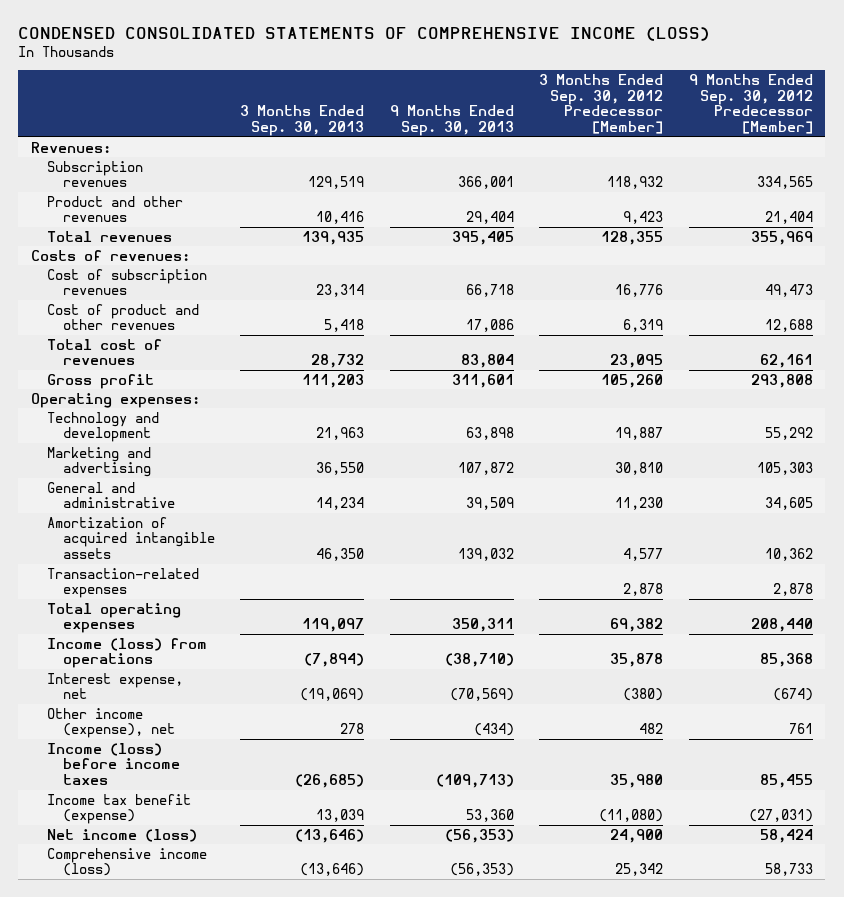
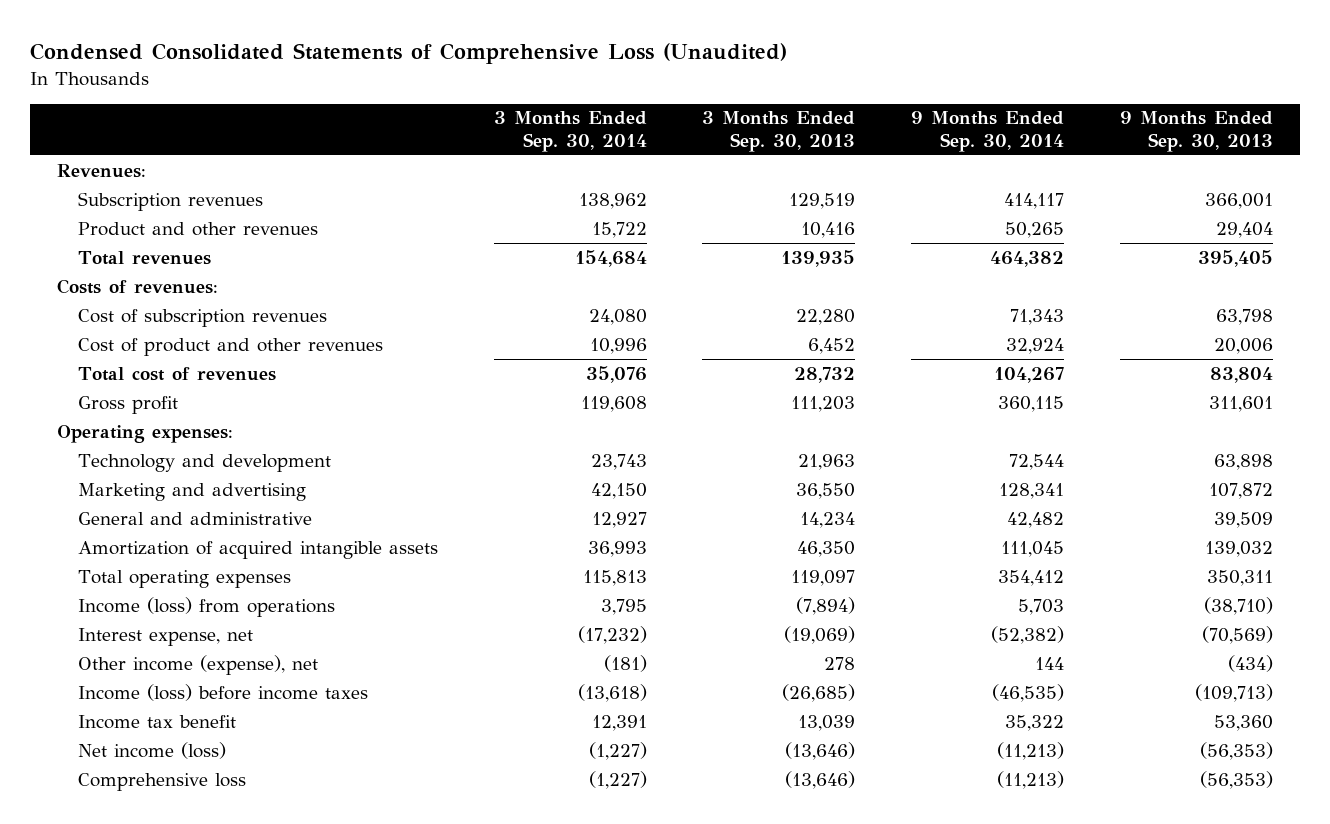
- CONDENSED CONSOLIDATED STATEMENTS OF COMPREHENSIVE INCOME (LOSS)
+ Condensed Consolidated Statements of Comprehensive Loss (Unaudited)
- | 3 Months Ended Sep. 30, 2013 | 9 Months Ended Sep. 30, 2013 | 3 Months Ended Sep. 30, 2012 Predecessor [Member] | 9 Months Ended Sep. 30, 2012 Predecessor [Member]
+ | 3 Months Ended Sep. 30, 2014 | 3 Months Ended Sep. 30, 2013 | 9 Months Ended Sep. 30, 2014 | 9 Months Ended Sep. 30, 2013
- Cost of subscription revenues | 23,314 | 66,718 | 16,776 | 49,473
- Cost of product and other revenues | 5,418 | 17,086 | 6,319 | 12,688
+ Cost of subscription revenues | 24,080 | 22,280 | 71,343 | 63,798
+ Cost of product and other revenues | 10,996 | 6,452 | 32,924 | 20,006
- Transaction-related expenses | | | 2,878 | 2,878
- Income tax benefit (expense) | 13,039 | 53,360 | (11,080) | (27,031)
+ Income tax benefit | 12,391 | 13,039 | 35,322 | 53,360
- Comprehensive income (loss) | (13,646) | (56,353) | 25,342 | 58,733
+ Comprehensive loss | (1,227) | (13,646) | (11,213) | (56,353)

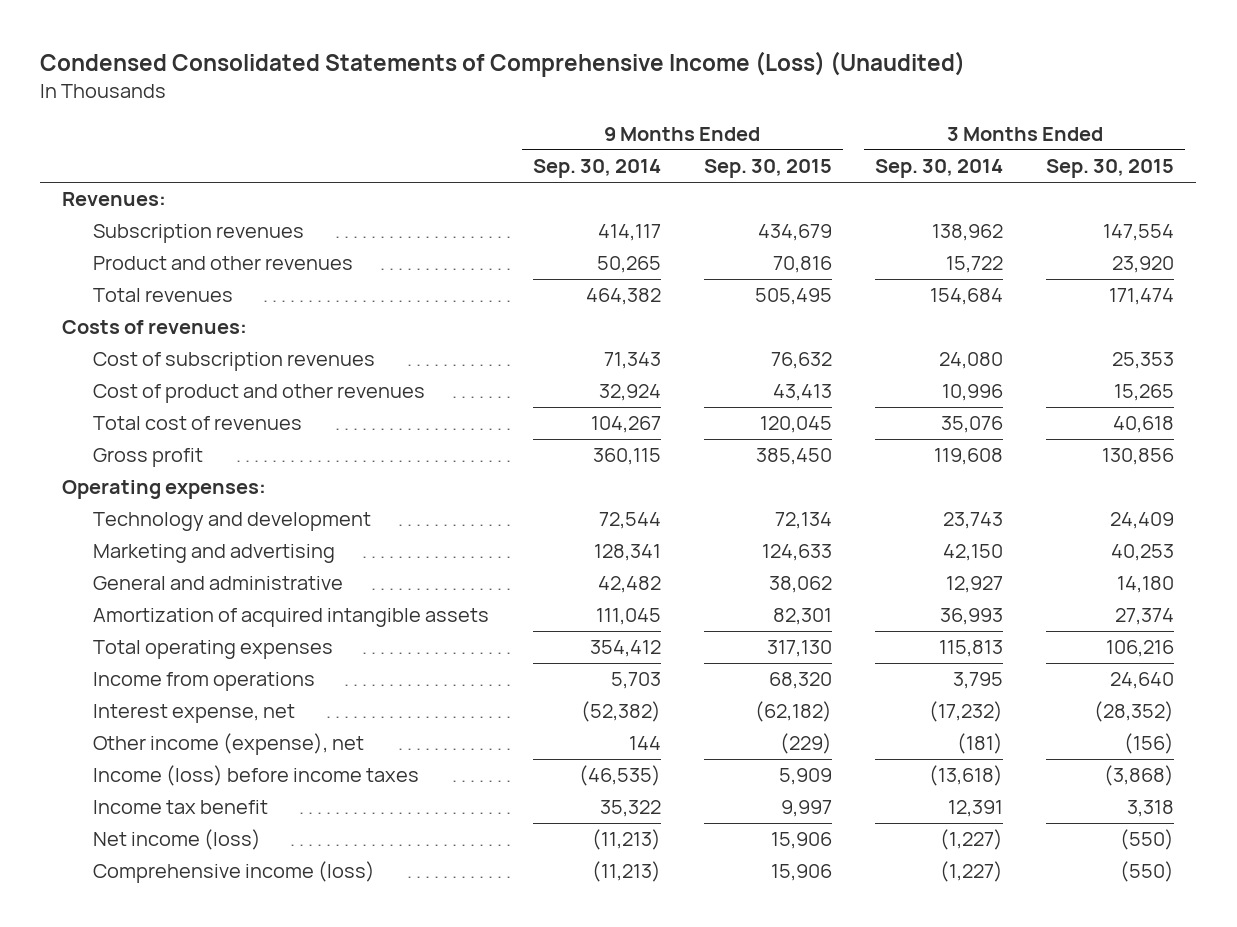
- Condensed Consolidated Statements of Comprehensive Loss (Unaudited)
+ Condensed Consolidated Statements of Comprehensive Income (Loss) (Unaudited)
- | 3 Months Ended Sep. 30, 2014 | 3 Months Ended Sep. 30, 2013 | 9 Months Ended Sep. 30, 2014 | 9 Months Ended Sep. 30, 2013
+ | 9 Months Ended Sep. 30, 2014 | 9 Months Ended Sep. 30, 2015 | 3 Months Ended Sep. 30, 2014 | 3 Months Ended Sep. 30, 2015
- Income (loss) from operations | 3,795 | (7,894) | 5,703 | (38,710)
+ Income from operations | 5,703 | 68,320 | 3,795 | 24,640
- Comprehensive loss | (1,227) | (13,646) | (11,213) | (56,353)
+ Comprehensive income (loss) | (11,213) | 15,906 | (1,227) | (550)

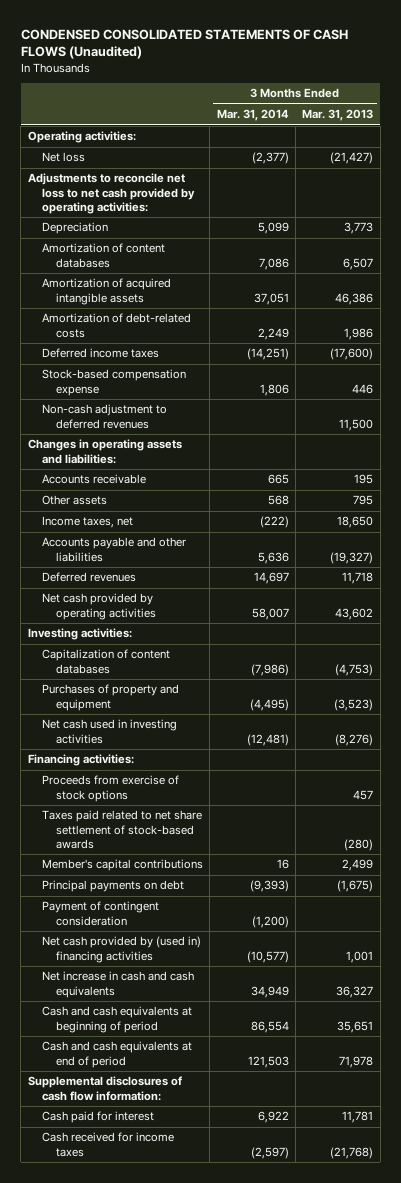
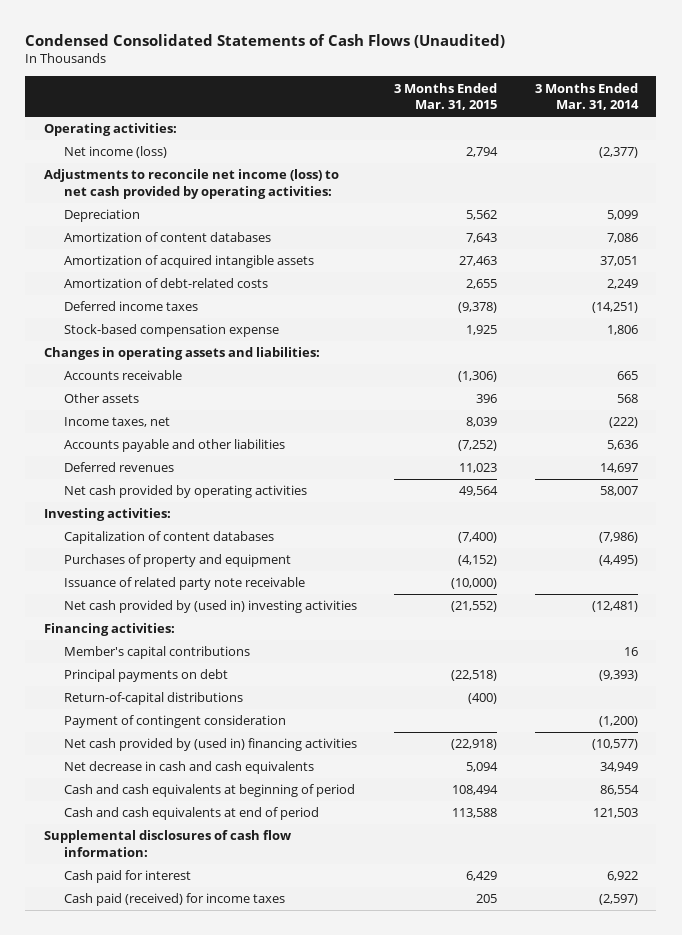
- CONDENSED CONSOLIDATED STATEMENTS OF CASH FLOWS (Unaudited)
+ Condensed Consolidated Statements of Cash Flows (Unaudited)
- | 3 Months Ended Mar. 31, 2014 | 3 Months Ended Mar. 31, 2013
+ | 3 Months Ended Mar. 31, 2015 | 3 Months Ended Mar. 31, 2014
- Net loss | (2,377) | (21,427)
- Adjustments to reconcile net loss to net cash provided by operating activities:
+ Net income (loss) | 2,794 | (2,377)
+ Adjustments to reconcile net income (loss) to net cash provided by operating activities:
- Non-cash adjustment to deferred revenues | | 11,500
- Net cash used in investing activities | (12,481) | (8,276)
+ Issuance of related party note receivable | (10,000) |
+ Net cash provided by (used in) investing activities | (21,552) | (12,481)
- Proceeds from exercise of stock options | | 457
- Taxes paid related to net share settlement of stock-based awards | | (280)
+ Return-of-capital distributions | (400) |
- Net increase in cash and cash equivalents | 34,949 | 36,327
+ Net decrease in cash and cash equivalents | 5,094 | 34,949
- Cash received for income taxes | (2,597) | (21,768)
+ Cash paid (received) for income taxes | 205 | (2,597)

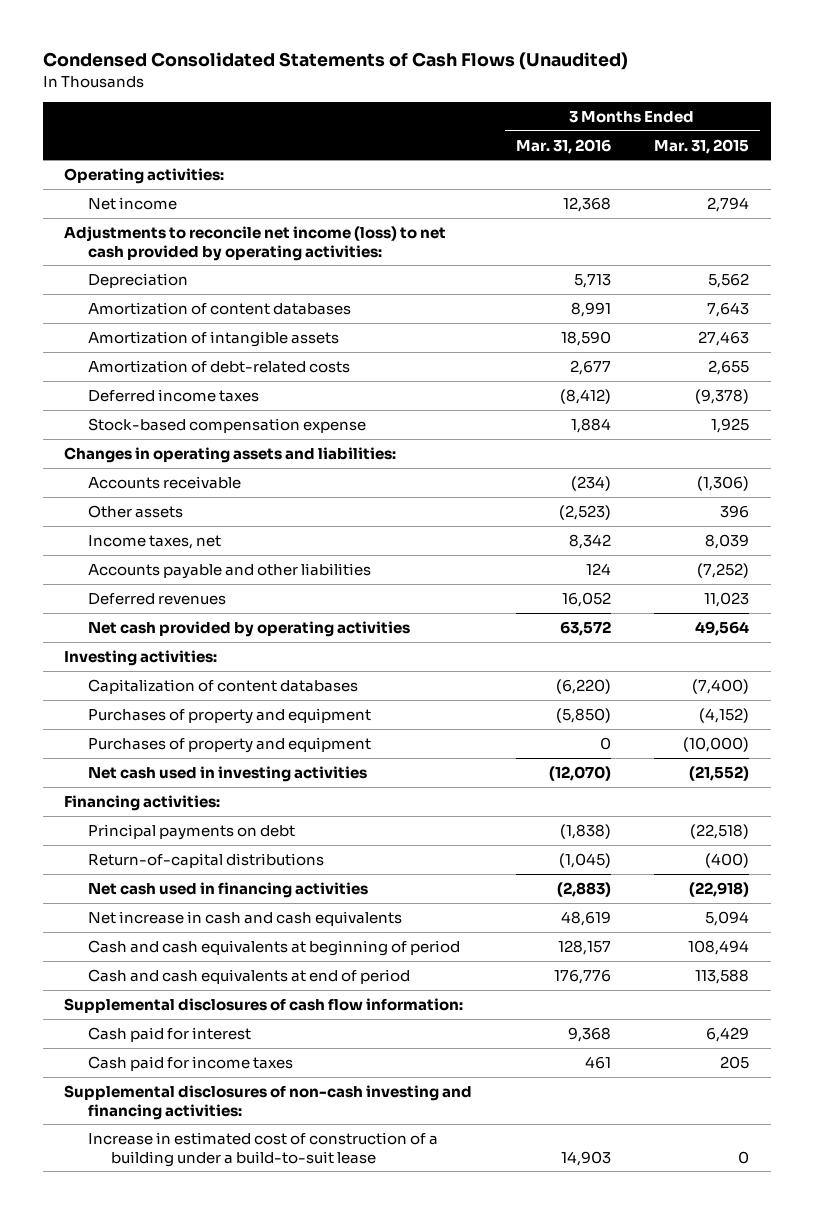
- | 3 Months Ended Mar. 31, 2015 | 3 Months Ended Mar. 31, 2014
+ | 3 Months Ended Mar. 31, 2016 | 3 Months Ended Mar. 31, 2015
- Net income (loss) | 2,794 | (2,377)
+ Net income | 12,368 | 2,794
- Amortization of acquired intangible assets | 27,463 | 37,051
+ Amortization of intangible assets | 18,590 | 27,463
- Issuance of related party note receivable | (10,000) |
- Net cash provided by (used in) investing activities | (21,552) | (12,481)
+ Purchases of property and equipment | 0 | (10,000)
+ Net cash used in investing activities | (12,070) | (21,552)
- Member's capital contributions | | 16
- Payment of contingent consideration | | (1,200)
- Net cash provided by (used in) financing activities | (22,918) | (10,577)
- Net decrease in cash and cash equivalents | 5,094 | 34,949
+ Net cash used in financing activities | (2,883) | (22,918)
+ Net increase in cash and cash equivalents | 48,619 | 5,094
- Cash paid (received) for income taxes | 205 | (2,597)
+ Cash paid for income taxes | 461 | 205
+ Supplemental disclosures of non-cash investing and financing activities:
+ Increase in estimated cost of construction of a building under a build-to-suit lease | 14,903 | 0

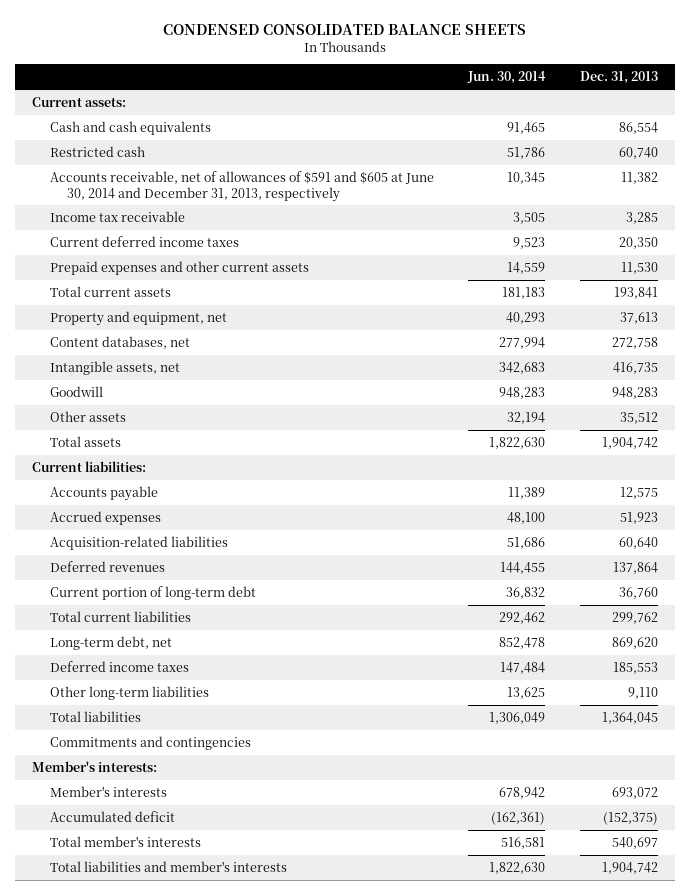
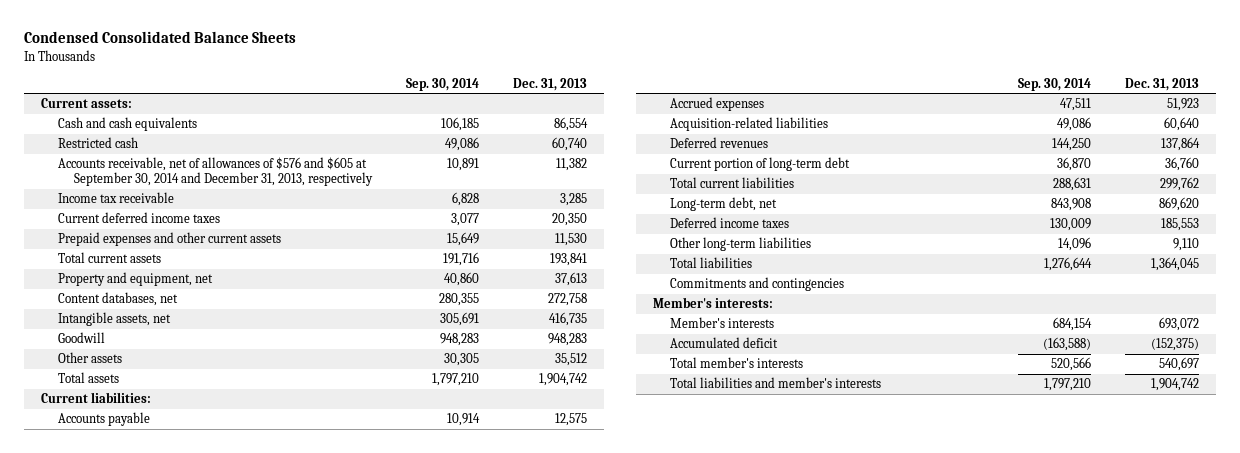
- CONDENSED CONSOLIDATED BALANCE SHEETS
+ Condensed Consolidated Balance Sheets
- | Jun. 30, 2014 | Dec. 31, 2013
+ | Sep. 30, 2014 | Dec. 31, 2013
- Accounts receivable, net of allowances of $591 and $605 at June 30, 2014 and December 31, 2013, respectively | 10,345 | 11,382
+ Accounts receivable, net of allowances of $576 and $605 at September 30, 2014 and December 31, 2013, respectively | 10,891 | 11,382

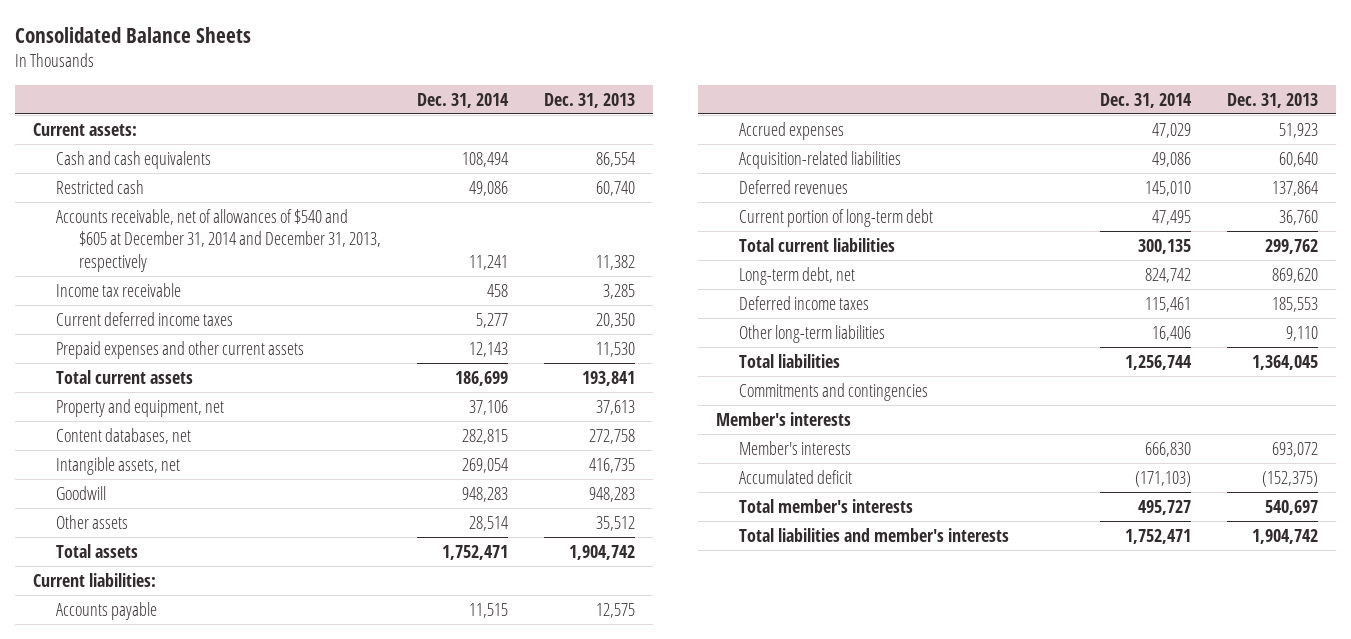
- Condensed Consolidated Balance Sheets
+ Consolidated Balance Sheets
- | Sep. 30, 2014 | Dec. 31, 2013
+ | Dec. 31, 2014 | Dec. 31, 2013
- Accounts receivable, net of allowances of $576 and $605 at September 30, 2014 and December 31, 2013, respectively | 10,891 | 11,382
+ Accounts receivable, net of allowances of $540 and $605 at December 31, 2014 and December 31, 2013, respectively | 11,241 | 11,382
- Member's interests:
+ Member's interests

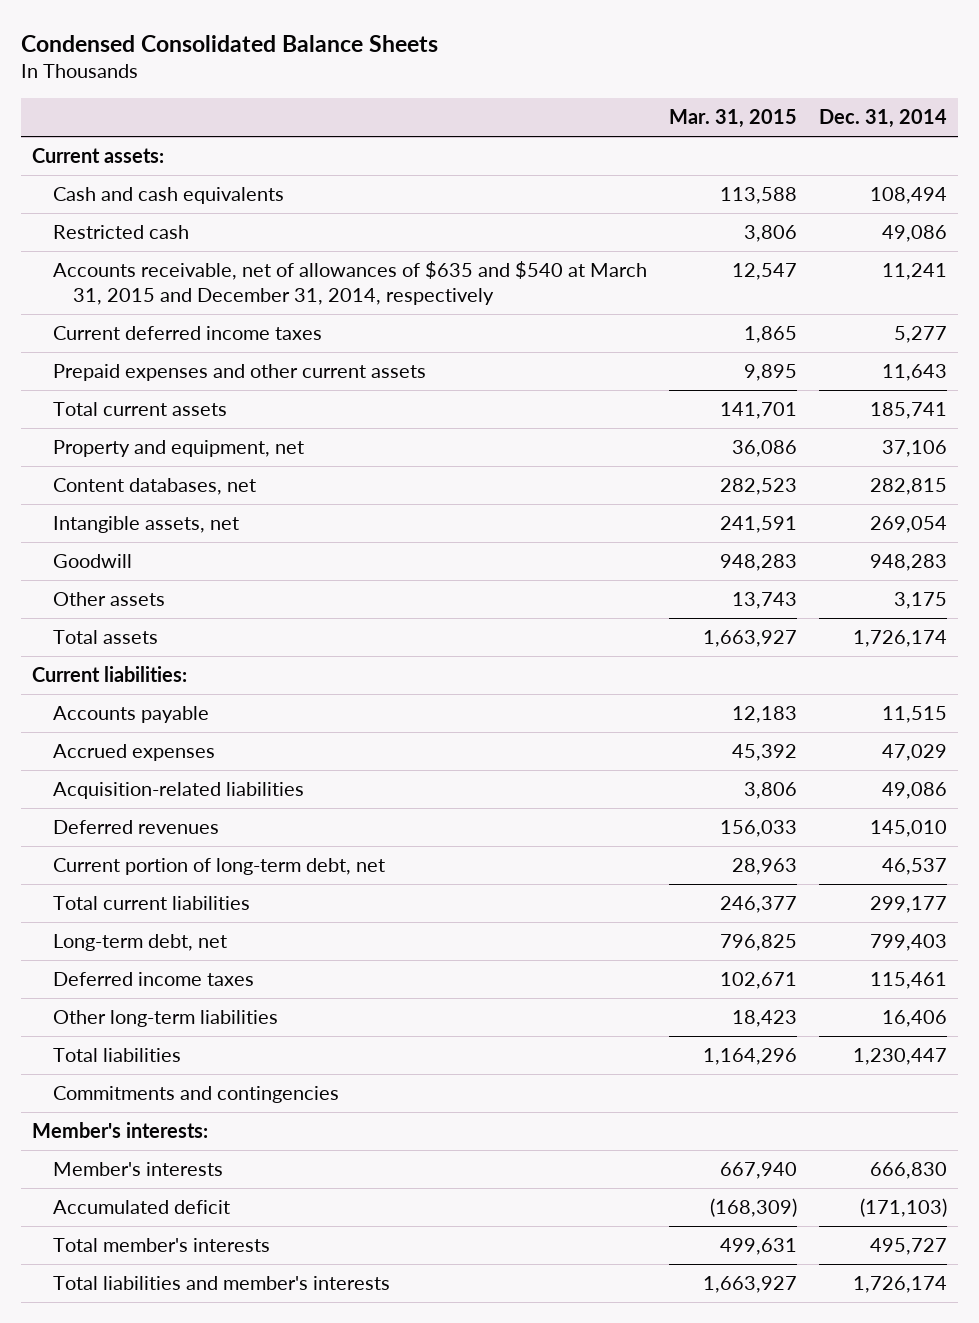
- Consolidated Balance Sheets
+ Condensed Consolidated Balance Sheets
- | Dec. 31, 2014 | Dec. 31, 2013
+ | Mar. 31, 2015 | Dec. 31, 2014
- Accounts receivable, net of allowances of $540 and $605 at December 31, 2014 and December 31, 2013, respectively | 11,241 | 11,382
- Income tax receivable | 458 | 3,285
+ Accounts receivable, net of allowances of $635 and $540 at March 31, 2015 and December 31, 2014, respectively | 12,547 | 11,241
- Prepaid expenses and other current assets | 12,143 | 11,530
- Total current assets | 186,699 | 193,841
+ Prepaid expenses and other current assets | 9,895 | 11,643
+ Total current assets | 141,701 | 185,741
- Other assets | 28,514 | 35,512
- Total assets | 1,752,471 | 1,904,742
+ Other assets | 13,743 | 3,175
+ Total assets | 1,663,927 | 1,726,174
- Current portion of long-term debt | 47,495 | 36,760
- Total current liabilities | 300,135 | 299,762
- Long-term debt, net | 824,742 | 869,620
+ Current portion of long-term debt, net | 28,963 | 46,537
+ Total current liabilities | 246,377 | 299,177
+ Long-term debt, net | 796,825 | 799,403
- Total liabilities | 1,256,744 | 1,364,045
+ Total liabilities | 1,164,296 | 1,230,447
- Member's interests
+ Member's interests:
- Total liabilities and member's interests | 1,752,471 | 1,904,742
+ Total liabilities and member's interests | 1,663,927 | 1,726,174

